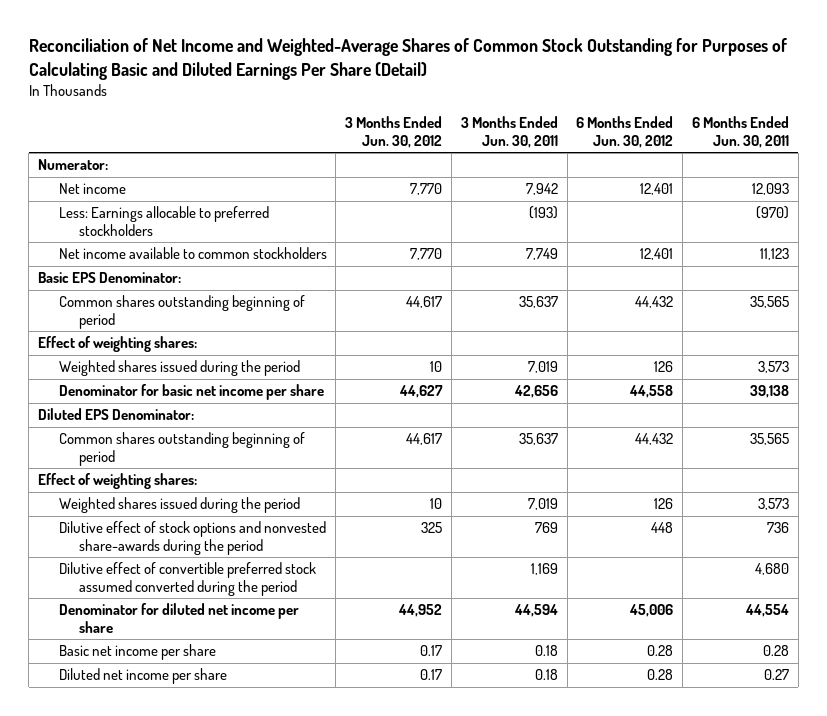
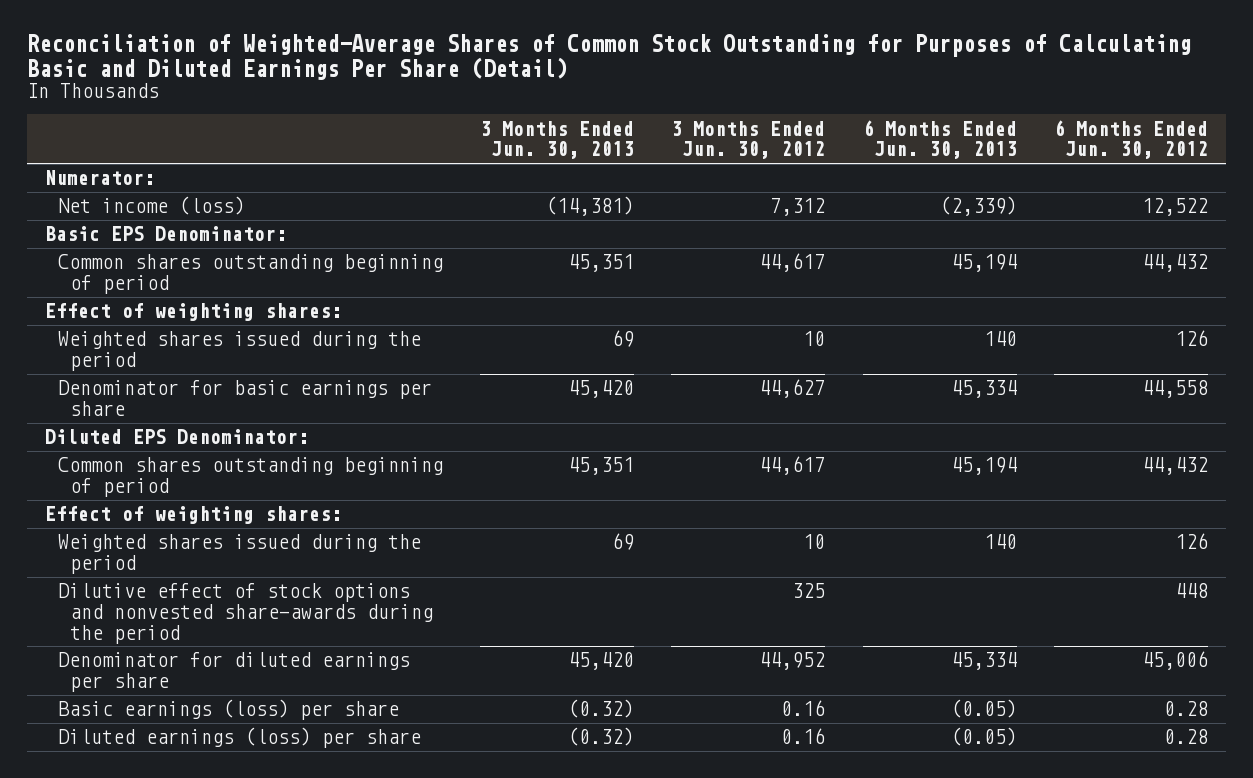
- Reconciliation of Net Income and Weighted-Average Shares of Common Stock Outstanding for Purposes of Calculating Basic and Diluted Earnings Per Share (Detail)
+ Reconciliation of Weighted-Average Shares of Common Stock Outstanding for Purposes of Calculating Basic and Diluted Earnings Per Share (Detail)
- | 3 Months Ended Jun. 30, 2012 | 3 Months Ended Jun. 30, 2011 | 6 Months Ended Jun. 30, 2012 | 6 Months Ended Jun. 30, 2011
+ | 3 Months Ended Jun. 30, 2013 | 3 Months Ended Jun. 30, 2012 | 6 Months Ended Jun. 30, 2013 | 6 Months Ended Jun. 30, 2012
- Net income | 7,770 | 7,942 | 12,401 | 12,093
- Less: Earnings allocable to preferred stockholders | | (193) | | (970)
- Net income available to common stockholders | 7,770 | 7,749 | 12,401 | 11,123
+ Net income (loss) | (14,381) | 7,312 | (2,339) | 12,522
- Denominator for basic net income per share | 44,627 | 42,656 | 44,558 | 39,138
+ Denominator for basic earnings per share | 45,420 | 44,627 | 45,334 | 44,558
- Dilutive effect of convertible preferred stock assumed converted during the period | | 1,169 | | 4,680
- Denominator for diluted net income per share | 44,952 | 44,594 | 45,006 | 44,554
- Basic net income per share | 0.17 | 0.18 | 0.28 | 0.28
- Diluted net income per share | 0.17 | 0.18 | 0.28 | 0.27
+ Denominator for diluted earnings per share | 45,420 | 44,952 | 45,334 | 45,006
+ Basic earnings (loss) per share | (0.32) | 0.16 | (0.05) | 0.28
+ Diluted earnings (loss) per share | (0.32) | 0.16 | (0.05) | 0.28

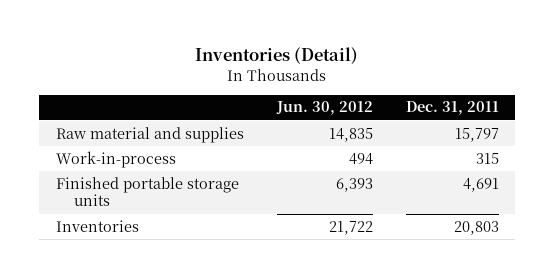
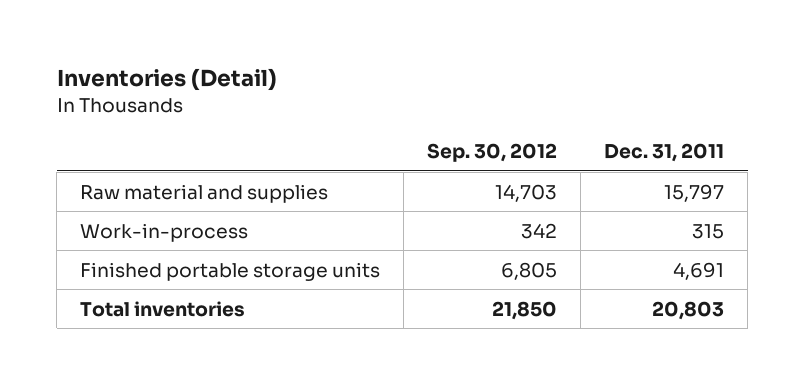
- | Jun. 30, 2012 | Dec. 31, 2011
+ | Sep. 30, 2012 | Dec. 31, 2011
- Inventories | 21,722 | 20,803
+ Total inventories | 21,850 | 20,803

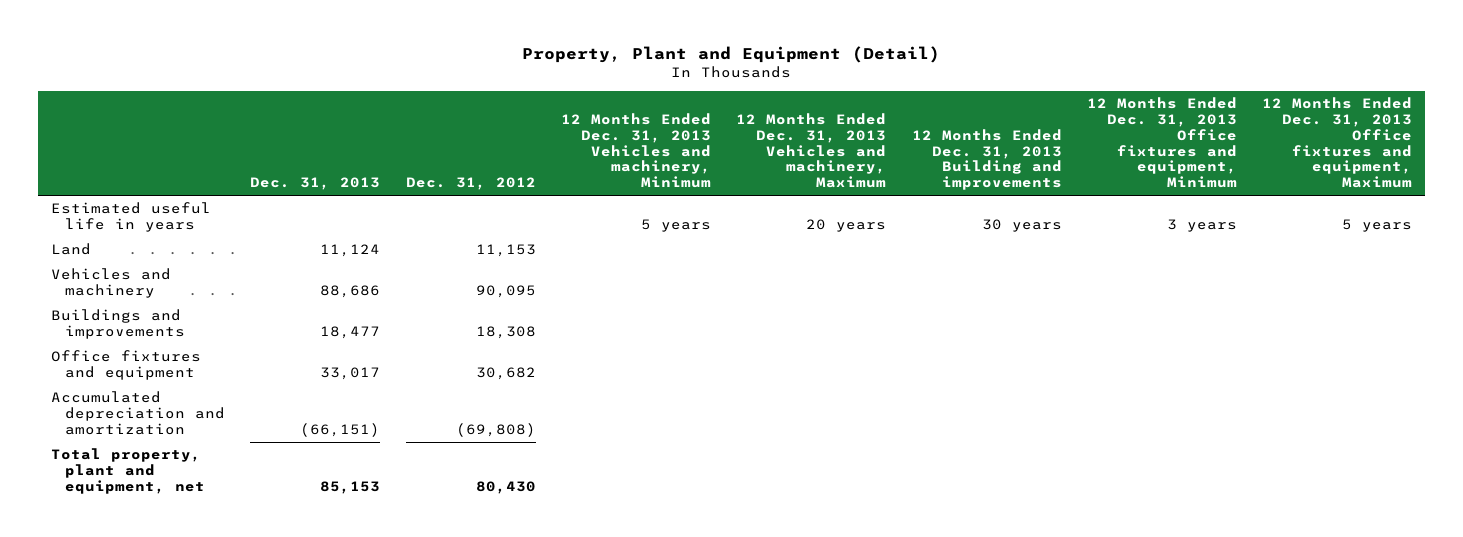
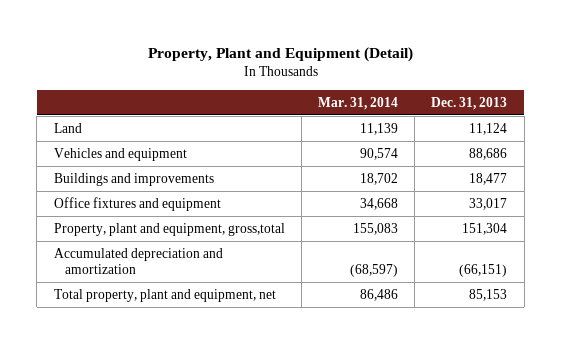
- | Dec. 31, 2013 | Dec. 31, 2012 | 12 Months Ended Dec. 31, 2013 Vehicles and machinery, Minimum | 12 Months Ended Dec. 31, 2013 Vehicles and machinery, Maximum | 12 Months Ended Dec. 31, 2013 Building and improvements | 12 Months Ended Dec. 31, 2013 Office fixtures and equipment, Minimum | 12 Months Ended Dec. 31, 2013 Office fixtures and equipment, Maximum
+ | Mar. 31, 2014 | Dec. 31, 2013
- Estimated useful life in years | | | 5 years | 20 years | 30 years | 3 years | 5 years
- Vehicles and machinery | 88,686 | 90,095 | | | | |
+ Vehicles and equipment | 90,574 | 88,686
+ Property, plant and equipment, gross,total | 155,083 | 151,304

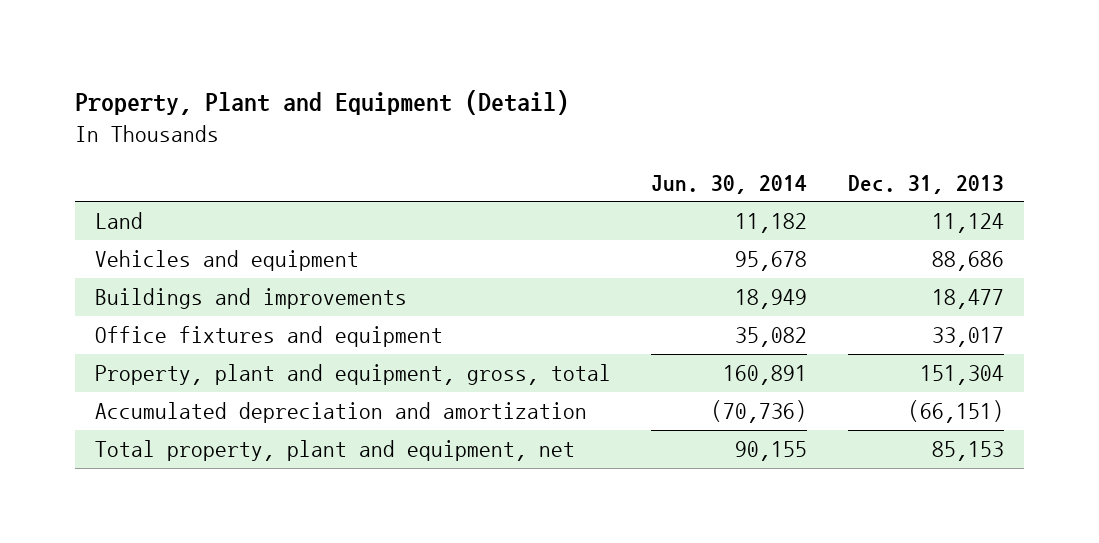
- | Mar. 31, 2014 | Dec. 31, 2013
+ | Jun. 30, 2014 | Dec. 31, 2013
- Property, plant and equipment, gross,total | 155,083 | 151,304
+ Property, plant and equipment, gross, total | 160,891 | 151,304

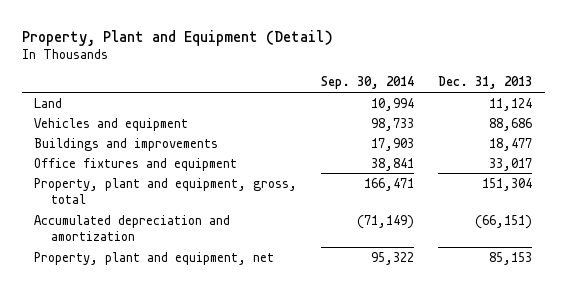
- | Jun. 30, 2014 | Dec. 31, 2013
+ | Sep. 30, 2014 | Dec. 31, 2013
- Total property, plant and equipment, net | 90,155 | 85,153
+ Property, plant and equipment, net | 95,322 | 85,153

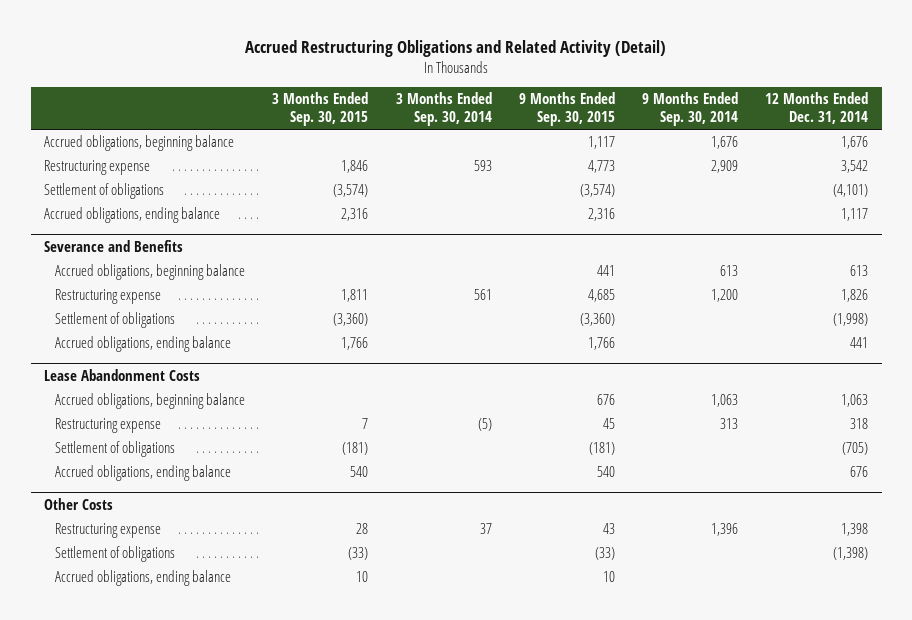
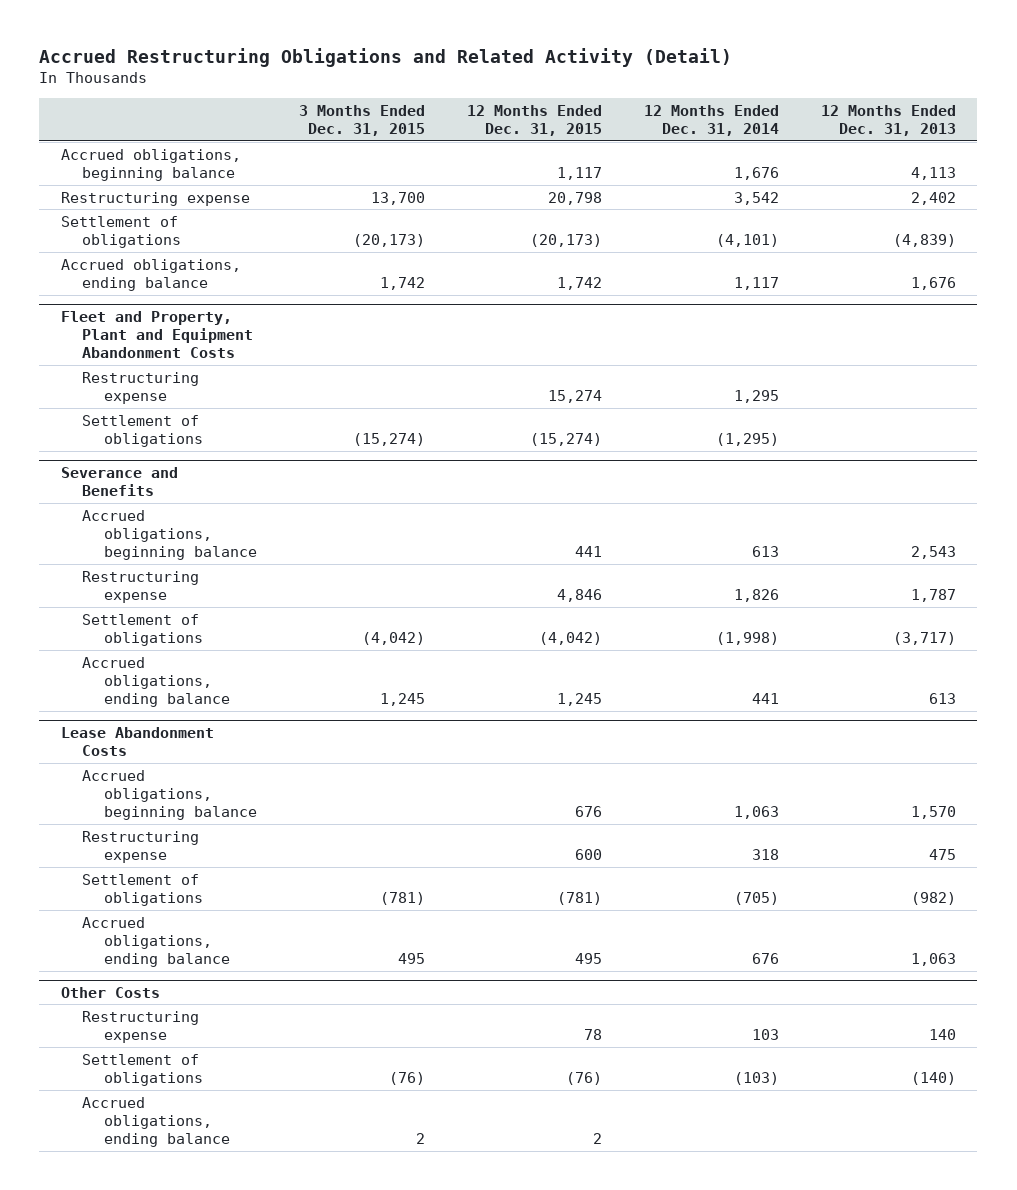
- | 3 Months Ended Sep. 30, 2015 | 3 Months Ended Sep. 30, 2014 | 9 Months Ended Sep. 30, 2015 | 9 Months Ended Sep. 30, 2014 | 12 Months Ended Dec. 31, 2014
+ | 3 Months Ended Dec. 31, 2015 | 12 Months Ended Dec. 31, 2015 | 12 Months Ended Dec. 31, 2014 | 12 Months Ended Dec. 31, 2013
+ Fleet and Property, Plant and Equipment Abandonment Costs
+ Restructuring expense | | 15,274 | 1,295 |
+ Settlement of obligations | (15,274) | (15,274) | (1,295) |
@ Other Costs
- Restructuring expense | 28 | 37 | 43 | 1,396 | 1,398
- Settlement of obligations | (33) | | (33) | | (1,398)
+ Restructuring expense | | 78 | 103 | 140
+ Settlement of obligations | (76) | (76) | (103) | (140)

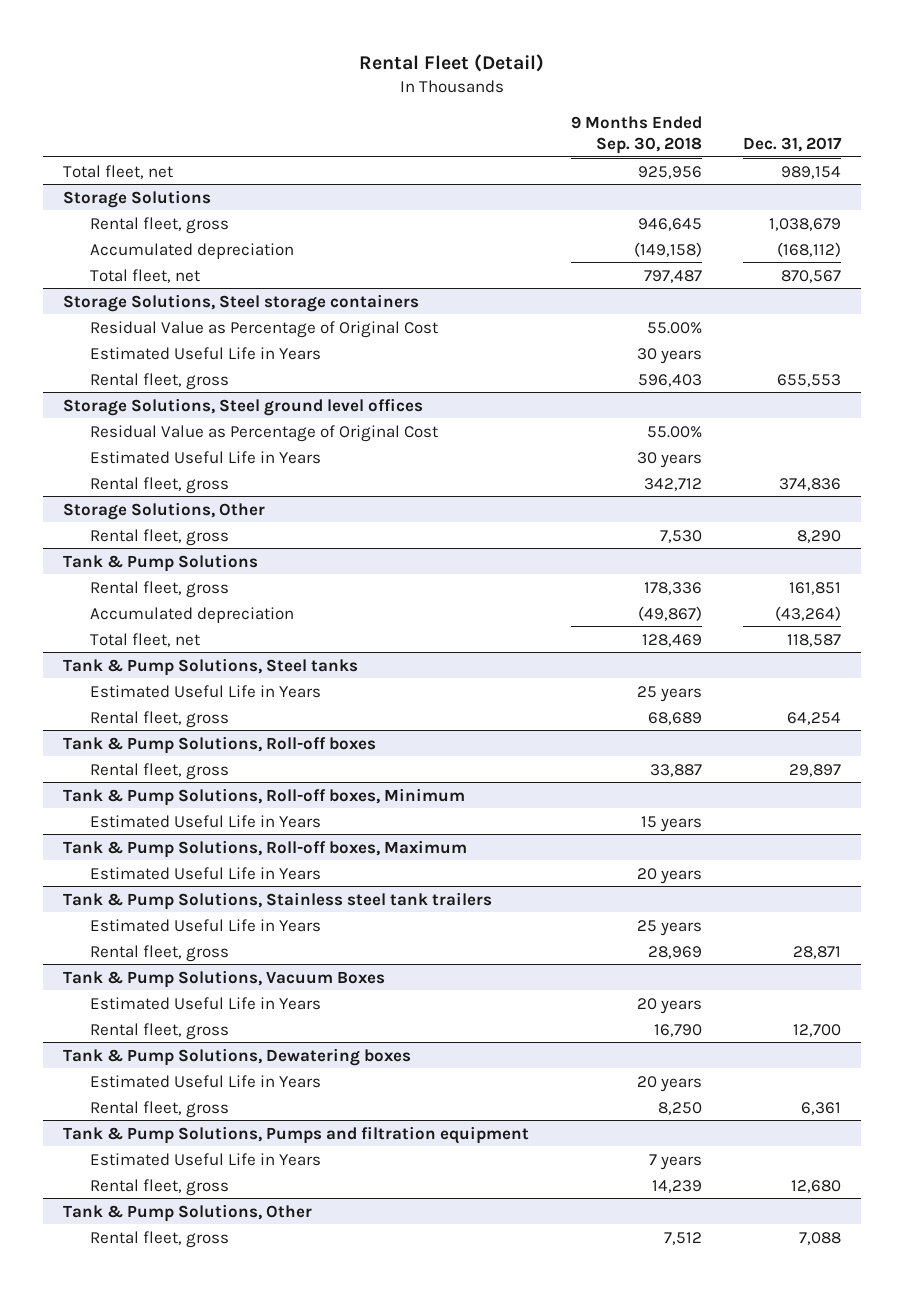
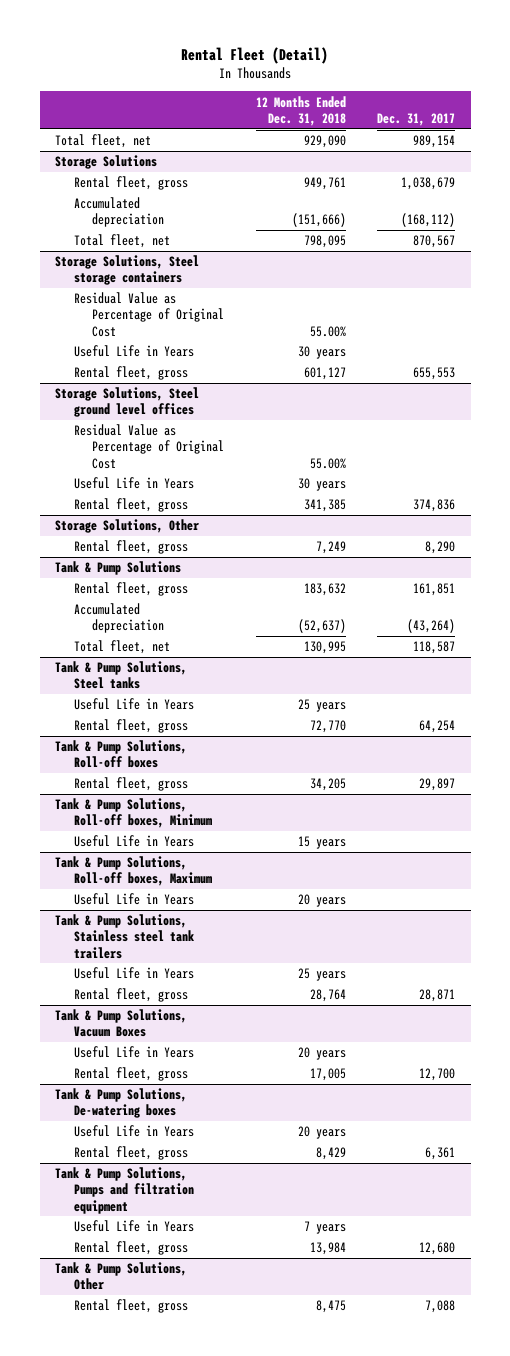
- | 9 Months Ended Sep. 30, 2018 | Dec. 31, 2017
+ | 12 Months Ended Dec. 31, 2018 | Dec. 31, 2017
@ Storage Solutions, Steel storage containers
- Estimated Useful Life in Years | 30 years |
+ Useful Life in Years | 30 years |
@ Storage Solutions, Steel ground level offices
- Estimated Useful Life in Years | 30 years |
+ Useful Life in Years | 30 years |
@ Tank & Pump Solutions, Steel tanks
- Estimated Useful Life in Years | 25 years |
+ Useful Life in Years | 25 years |
@ Tank & Pump Solutions, Roll-off boxes, Minimum
- Estimated Useful Life in Years | 15 years |
+ Useful Life in Years | 15 years |
@ Tank & Pump Solutions, Roll-off boxes, Maximum
- Estimated Useful Life in Years | 20 years |
+ Useful Life in Years | 20 years |
@ Tank & Pump Solutions, Stainless steel tank trailers
- Estimated Useful Life in Years | 25 years |
+ Useful Life in Years | 25 years |
@ Tank & Pump Solutions, Vacuum Boxes
- Estimated Useful Life in Years | 20 years |
+ Useful Life in Years | 20 years |
- Tank & Pump Solutions, Dewatering boxes
- Estimated Useful Life in Years | 20 years |
+ Tank & Pump Solutions, De-watering boxes
+ Useful Life in Years | 20 years |
@ Tank & Pump Solutions, Pumps and filtration equipment
- Estimated Useful Life in Years | 7 years |
+ Useful Life in Years | 7 years |

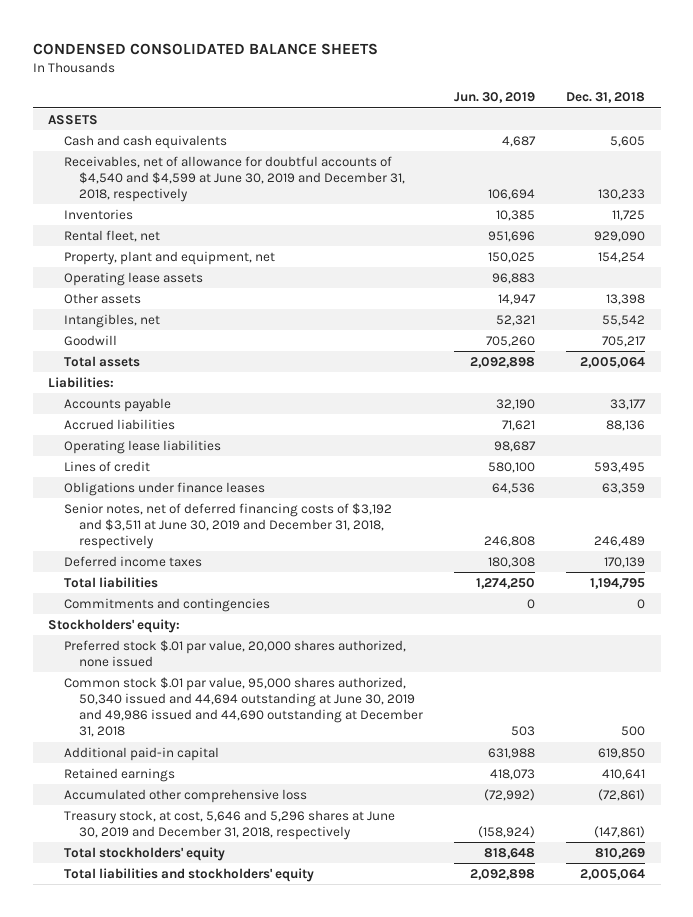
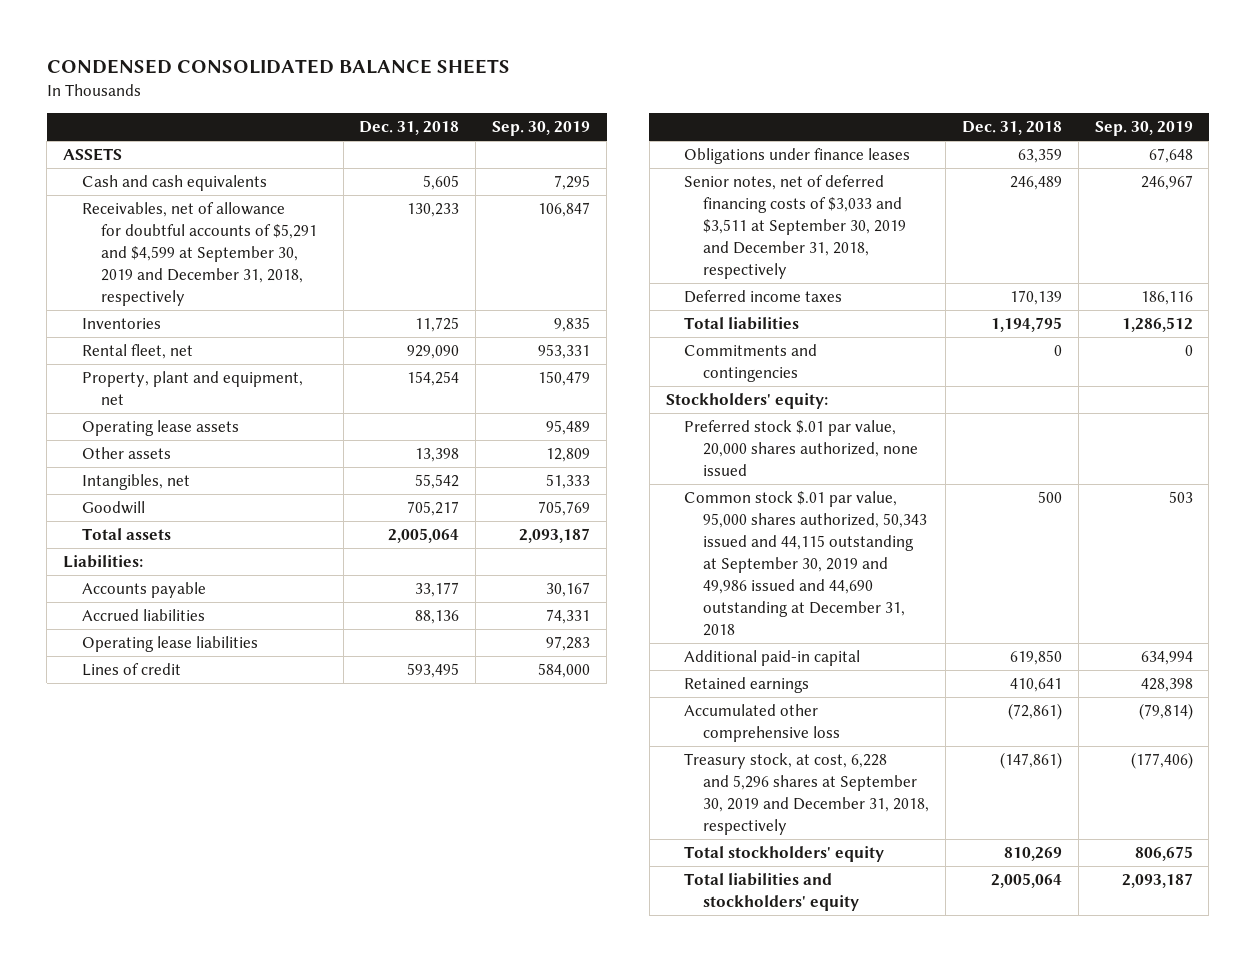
- | Jun. 30, 2019 | Dec. 31, 2018
+ | Dec. 31, 2018 | Sep. 30, 2019
- Receivables, net of allowance for doubtful accounts of $4,540 and $4,599 at June 30, 2019 and December 31, 2018, respectively | 106,694 | 130,233
+ Receivables, net of allowance for doubtful accounts of $5,291 and $4,599 at September 30, 2019 and December 31, 2018, respectively | 130,233 | 106,847
- Senior notes, net of deferred financing costs of $3,192 and $3,511 at June 30, 2019 and December 31, 2018, respectively | 246,808 | 246,489
+ Senior notes, net of deferred financing costs of $3,033 and $3,511 at September 30, 2019 and December 31, 2018, respectively | 246,489 | 246,967
- Common stock $.01 par value, 95,000 shares authorized, 50,340 issued and 44,694 outstanding at June 30, 2019 and 49,986 issued and 44,690 outstanding at December 31, 2018 | 503 | 500
+ Common stock $.01 par value, 95,000 shares authorized, 50,343 issued and 44,115 outstanding at September 30, 2019 and 49,986 issued and 44,690 outstanding at December 31, 2018 | 500 | 503
- Treasury stock, at cost, 5,646 and 5,296 shares at June 30, 2019 and December 31, 2018, respectively | (158,924) | (147,861)
+ Treasury stock, at cost, 6,228 and 5,296 shares at September 30, 2019 and December 31, 2018, respectively | (147,861) | (177,406)

